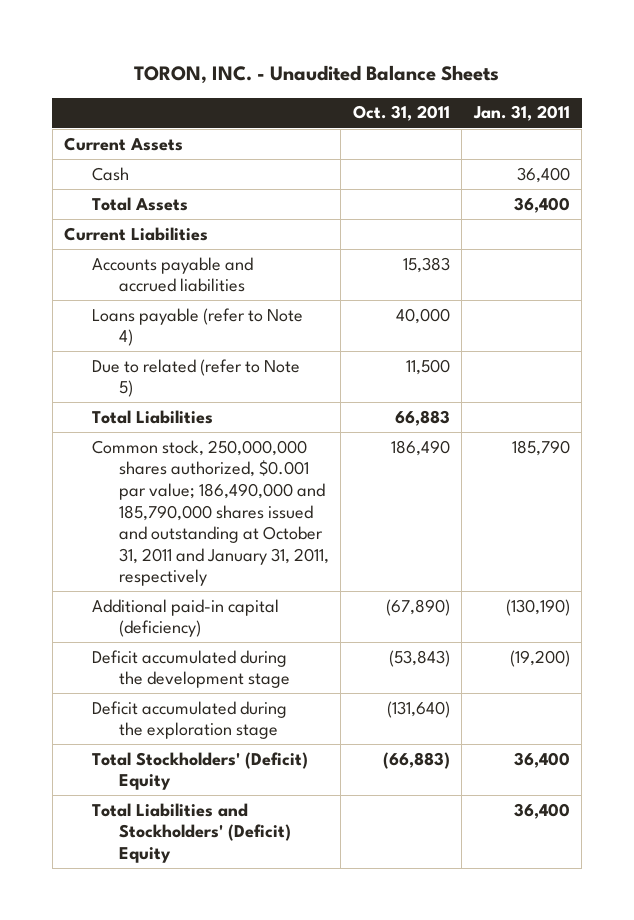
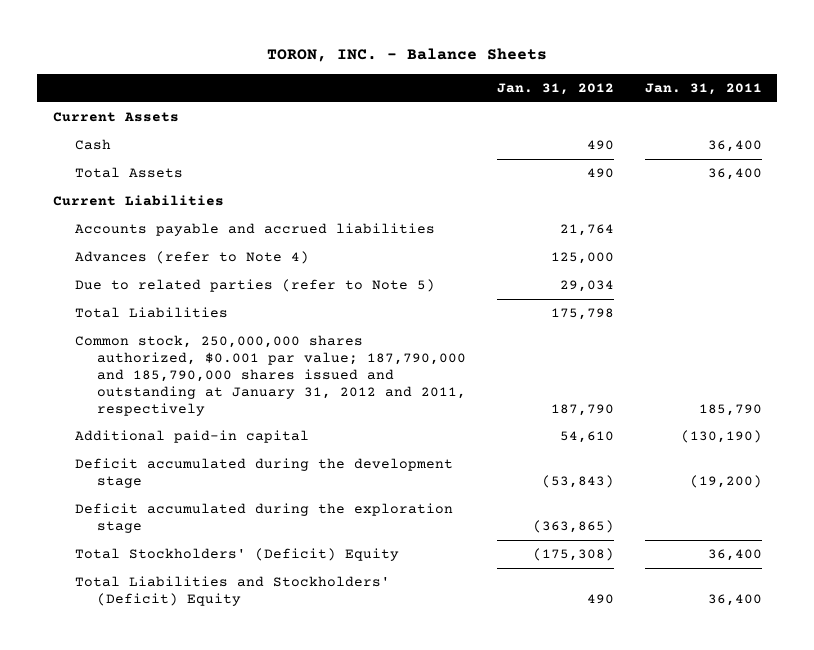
- TORON, INC. - Unaudited Balance Sheets
+ TORON, INC. - Balance Sheets
- | Oct. 31, 2011 | Jan. 31, 2011
+ | Jan. 31, 2012 | Jan. 31, 2011
- Loans payable (refer to Note 4) | 40,000 |
- Due to related (refer to Note 5) | 11,500 |
+ Advances (refer to Note 4) | 125,000 |
+ Due to related parties (refer to Note 5) | 29,034 |
- Common stock, 250,000,000 shares authorized, $0.001 par value; 186,490,000 and 185,790,000 shares issued and outstanding at October 31, 2011 and January 31, 2011, respectively | 186,490 | 185,790
- Additional paid-in capital (deficiency) | (67,890) | (130,190)
+ Common stock, 250,000,000 shares authorized, $0.001 par value; 187,790,000 and 185,790,000 shares issued and outstanding at January 31, 2012 and 2011, respectively | 187,790 | 185,790
+ Additional paid-in capital | 54,610 | (130,190)

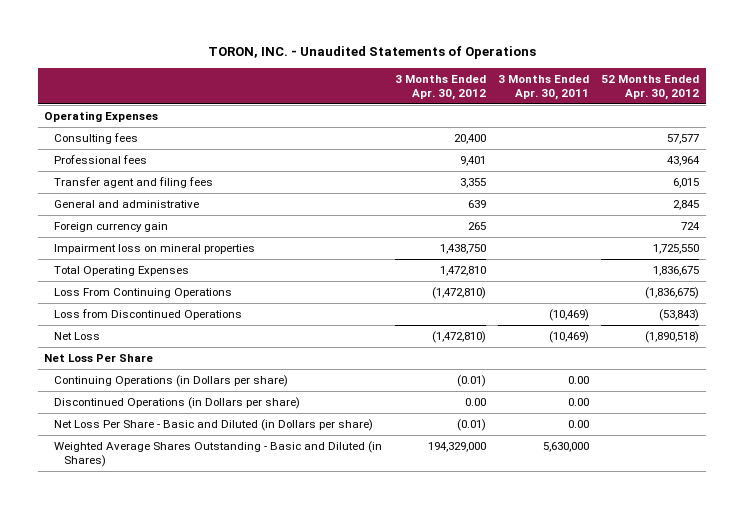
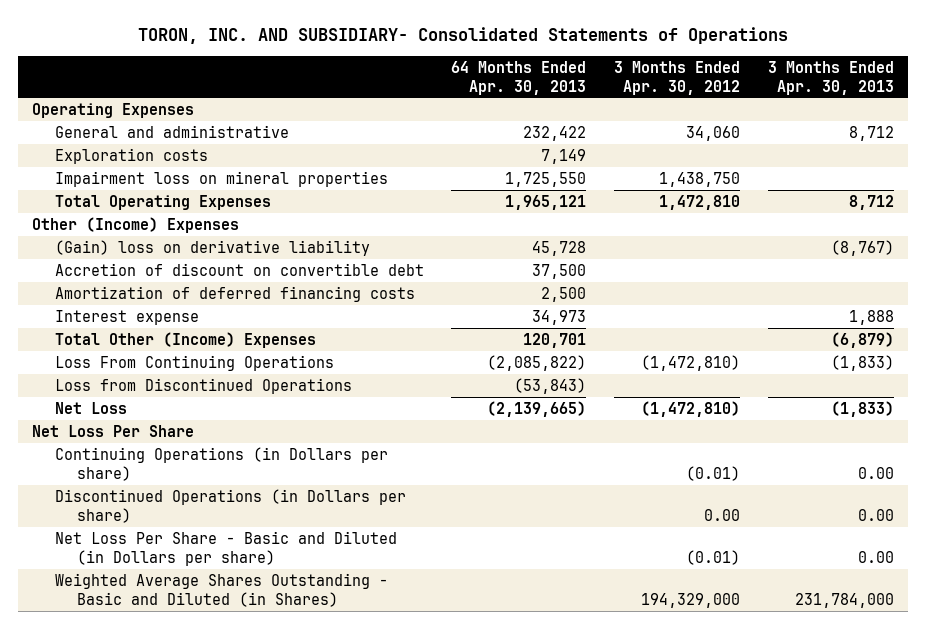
- TORON, INC. - Unaudited Statements of Operations
+ TORON, INC. AND SUBSIDIARY- Consolidated Statements of Operations
- | 3 Months Ended Apr. 30, 2012 | 3 Months Ended Apr. 30, 2011 | 52 Months Ended Apr. 30, 2012
+ | 64 Months Ended Apr. 30, 2013 | 3 Months Ended Apr. 30, 2012 | 3 Months Ended Apr. 30, 2013
- Consulting fees | 20,400 | | 57,577
- Professional fees | 9,401 | | 43,964
- Transfer agent and filing fees | 3,355 | | 6,015
- General and administrative | 639 | | 2,845
- Foreign currency gain | 265 | | 724
+ General and administrative | 232,422 | 34,060 | 8,712
+ Exploration costs | 7,149 | |
+ Other (Income) Expenses
+ (Gain) loss on derivative liability | 45,728 | | (8,767)
+ Accretion of discount on convertible debt | 37,500 | |
+ Amortization of deferred financing costs | 2,500 | |
+ Interest expense | 34,973 | | 1,888
+ Total Other (Income) Expenses | 120,701 | | (6,879)

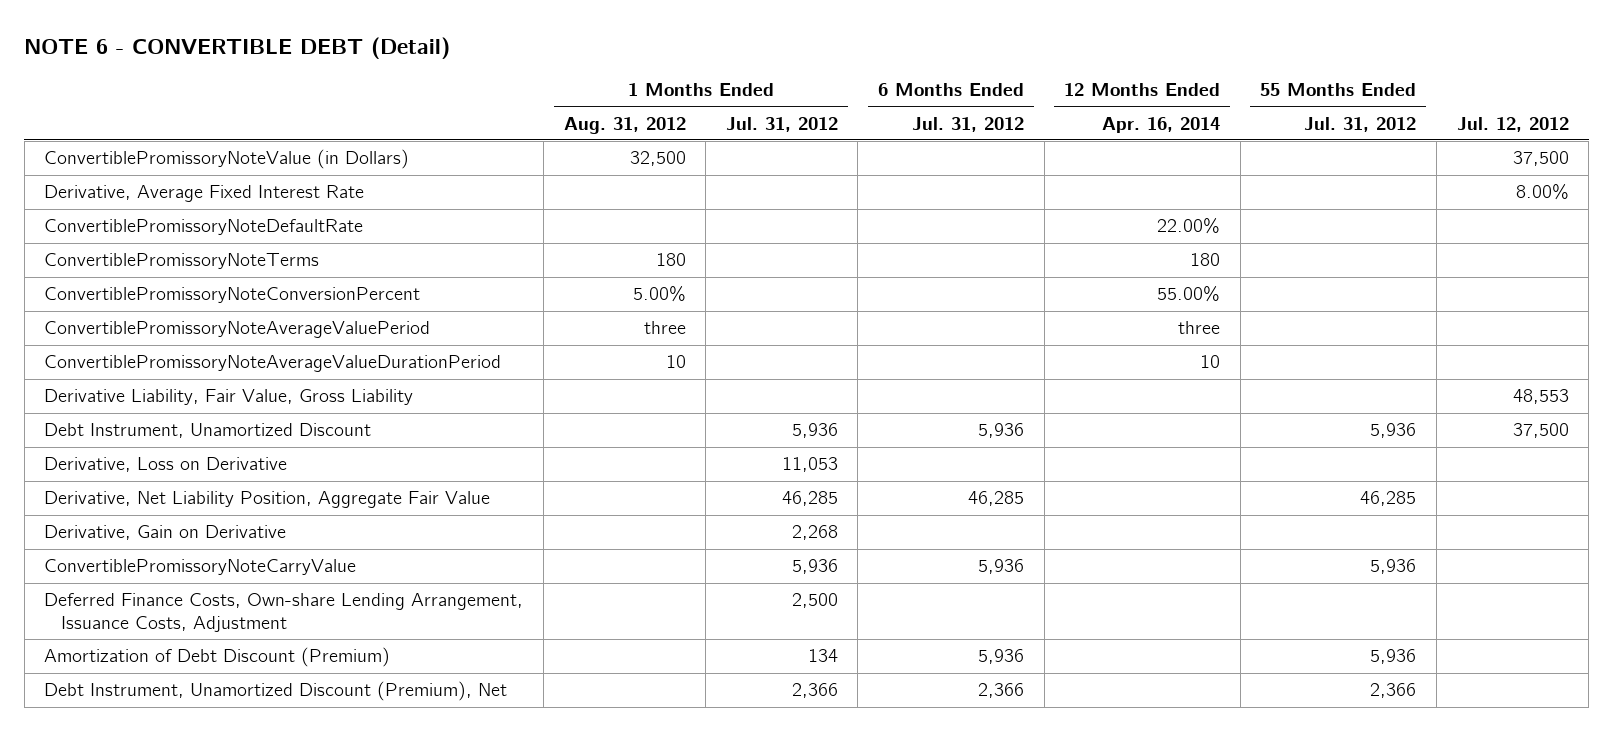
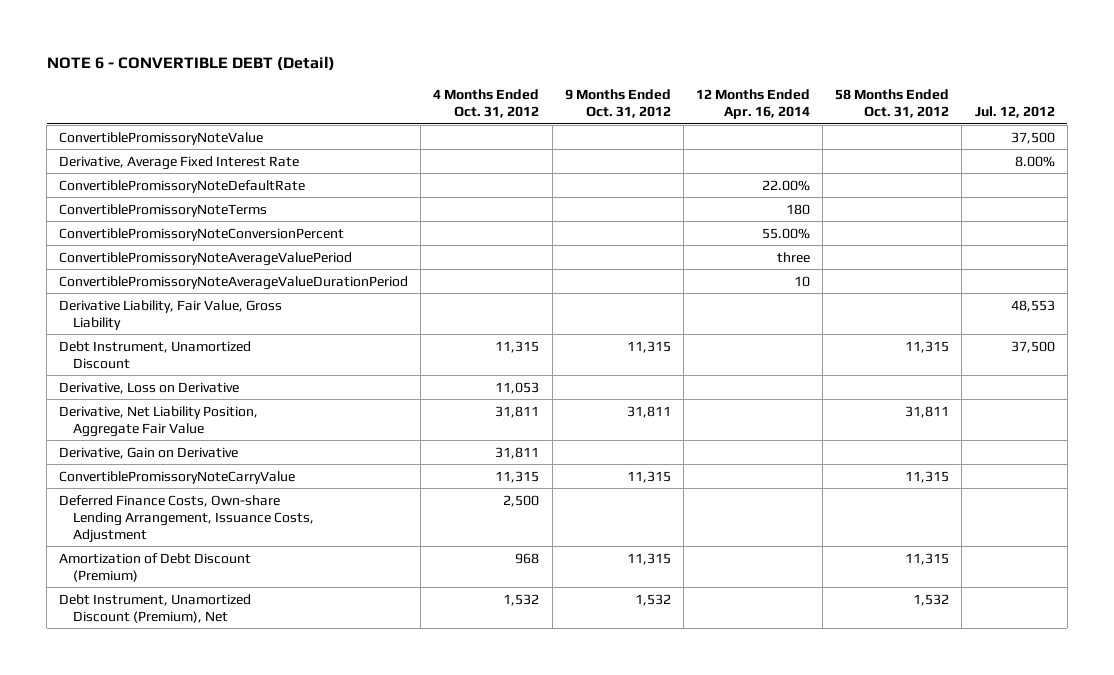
- | 1 Months Ended Aug. 31, 2012 | 1 Months Ended Jul. 31, 2012 | 6 Months Ended Jul. 31, 2012 | 12 Months Ended Apr. 16, 2014 | 55 Months Ended Jul. 31, 2012 | Jul. 12, 2012
+ | 4 Months Ended Oct. 31, 2012 | 9 Months Ended Oct. 31, 2012 | 12 Months Ended Apr. 16, 2014 | 58 Months Ended Oct. 31, 2012 | Jul. 12, 2012
- ConvertiblePromissoryNoteValue (in Dollars) | 32,500 | | | | | 37,500
+ ConvertiblePromissoryNoteValue | | | | | 37,500

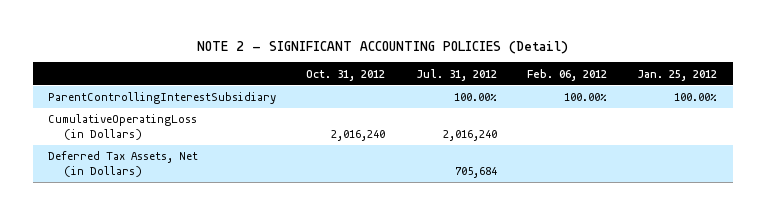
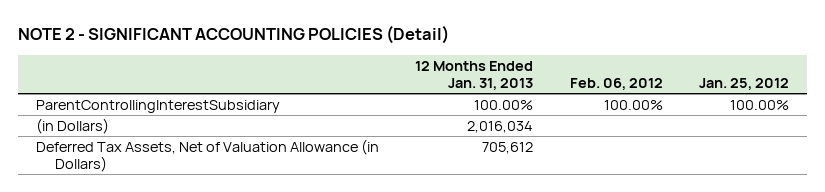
- | Oct. 31, 2012 | Jul. 31, 2012 | Feb. 06, 2012 | Jan. 25, 2012
+ | 12 Months Ended Jan. 31, 2013 | Feb. 06, 2012 | Jan. 25, 2012
- CumulativeOperatingLoss (in Dollars) | 2,016,240 | 2,016,240 | |
- Deferred Tax Assets, Net (in Dollars) | | 705,684 | |
+ (in Dollars) | 2,016,034 | |
+ Deferred Tax Assets, Net of Valuation Allowance (in Dollars) | 705,612 | |

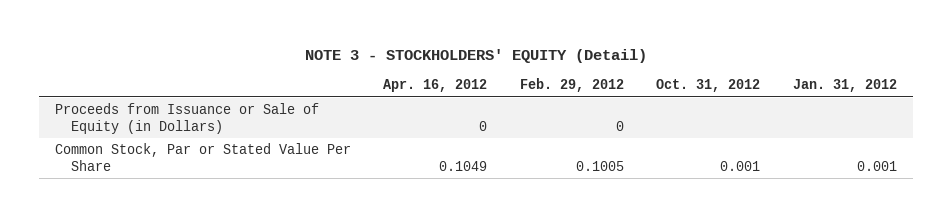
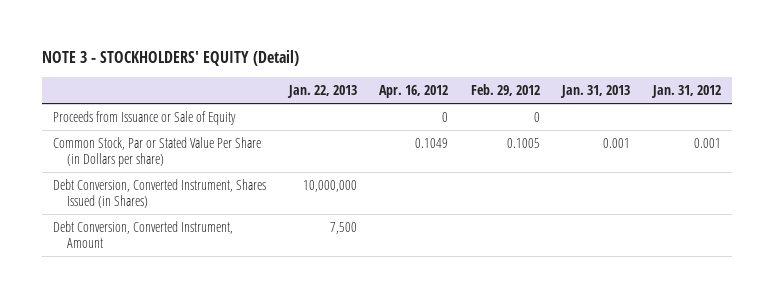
- | Apr. 16, 2012 | Feb. 29, 2012 | Oct. 31, 2012 | Jan. 31, 2012
+ | Jan. 22, 2013 | Apr. 16, 2012 | Feb. 29, 2012 | Jan. 31, 2013 | Jan. 31, 2012
- Proceeds from Issuance or Sale of Equity (in Dollars) | 0 | 0 | |
- Common Stock, Par or Stated Value Per Share | 0.1049 | 0.1005 | 0.001 | 0.001
+ Proceeds from Issuance or Sale of Equity | | 0 | 0 | |
+ Common Stock, Par or Stated Value Per Share (in Dollars per share) | | 0.1049 | 0.1005 | 0.001 | 0.001
+ Debt Conversion, Converted Instrument, Shares Issued (in Shares) | 10,000,000 | | | |
+ Debt Conversion, Converted Instrument, Amount | 7,500 | | | |

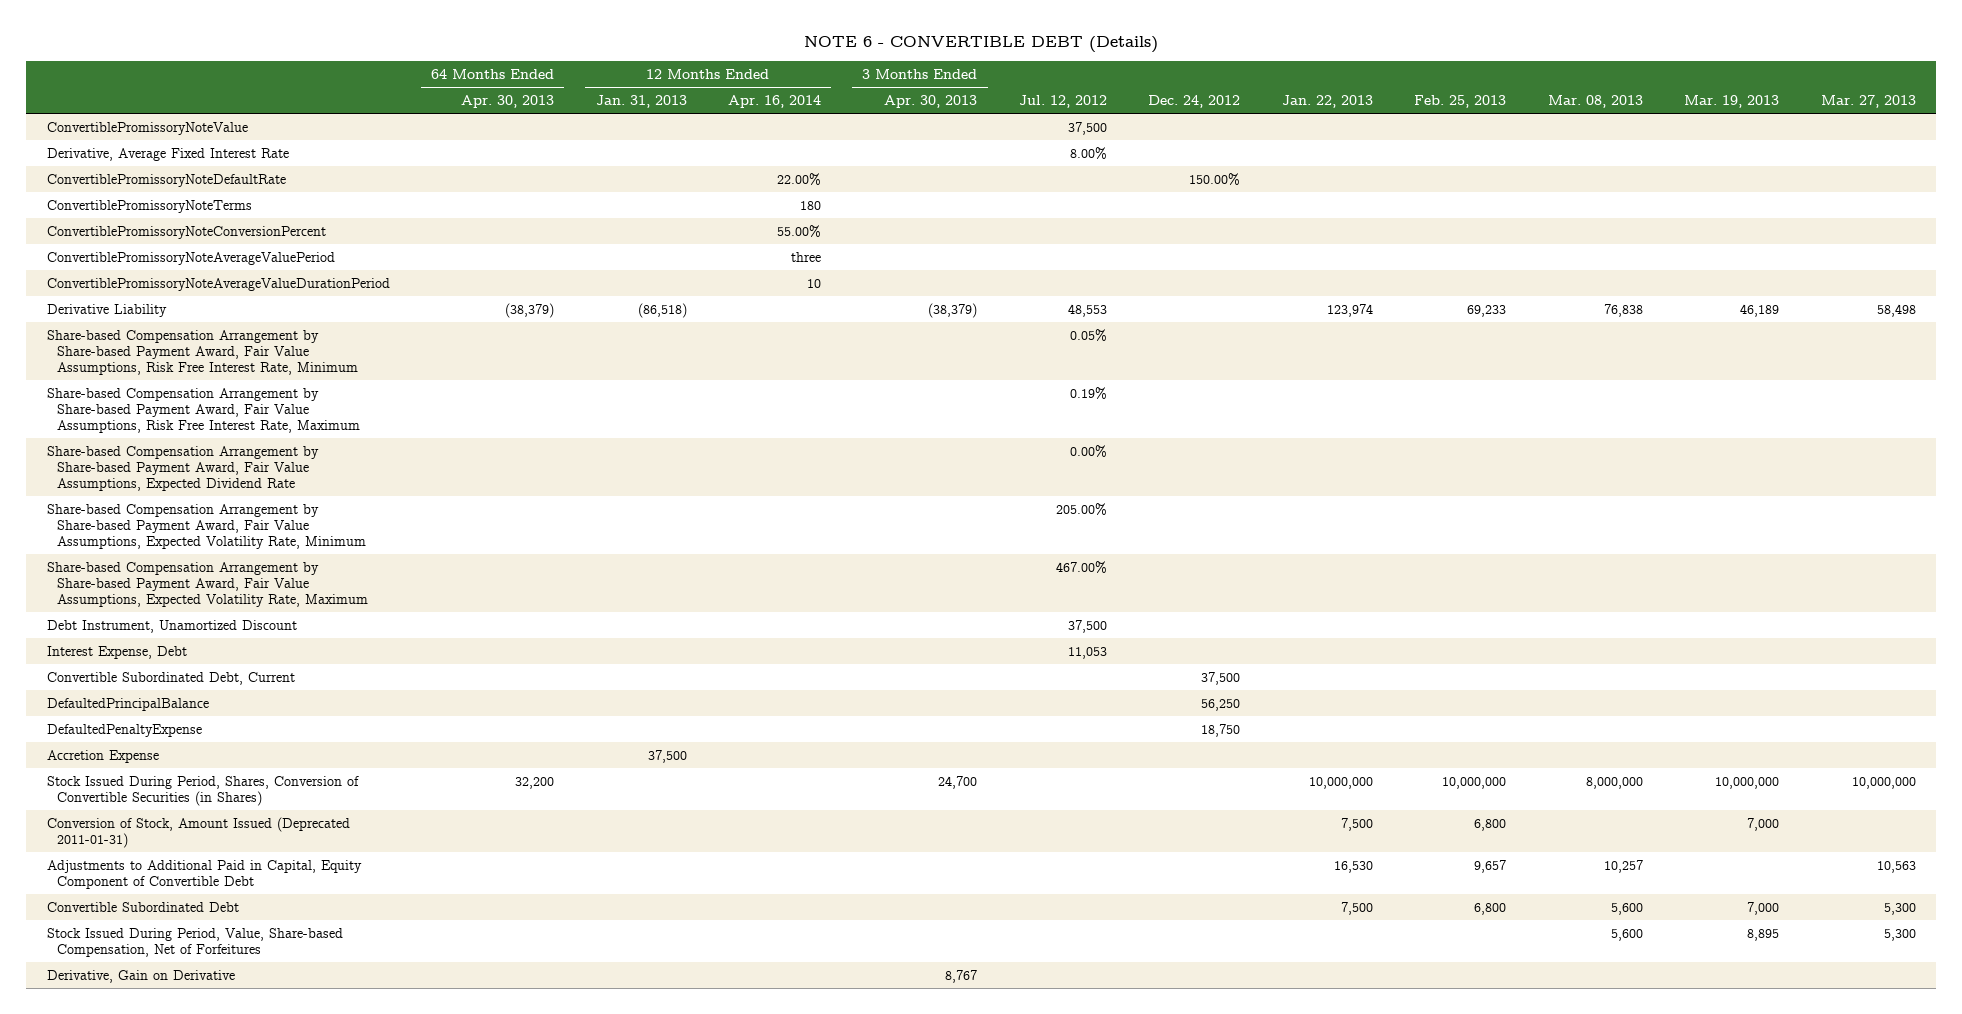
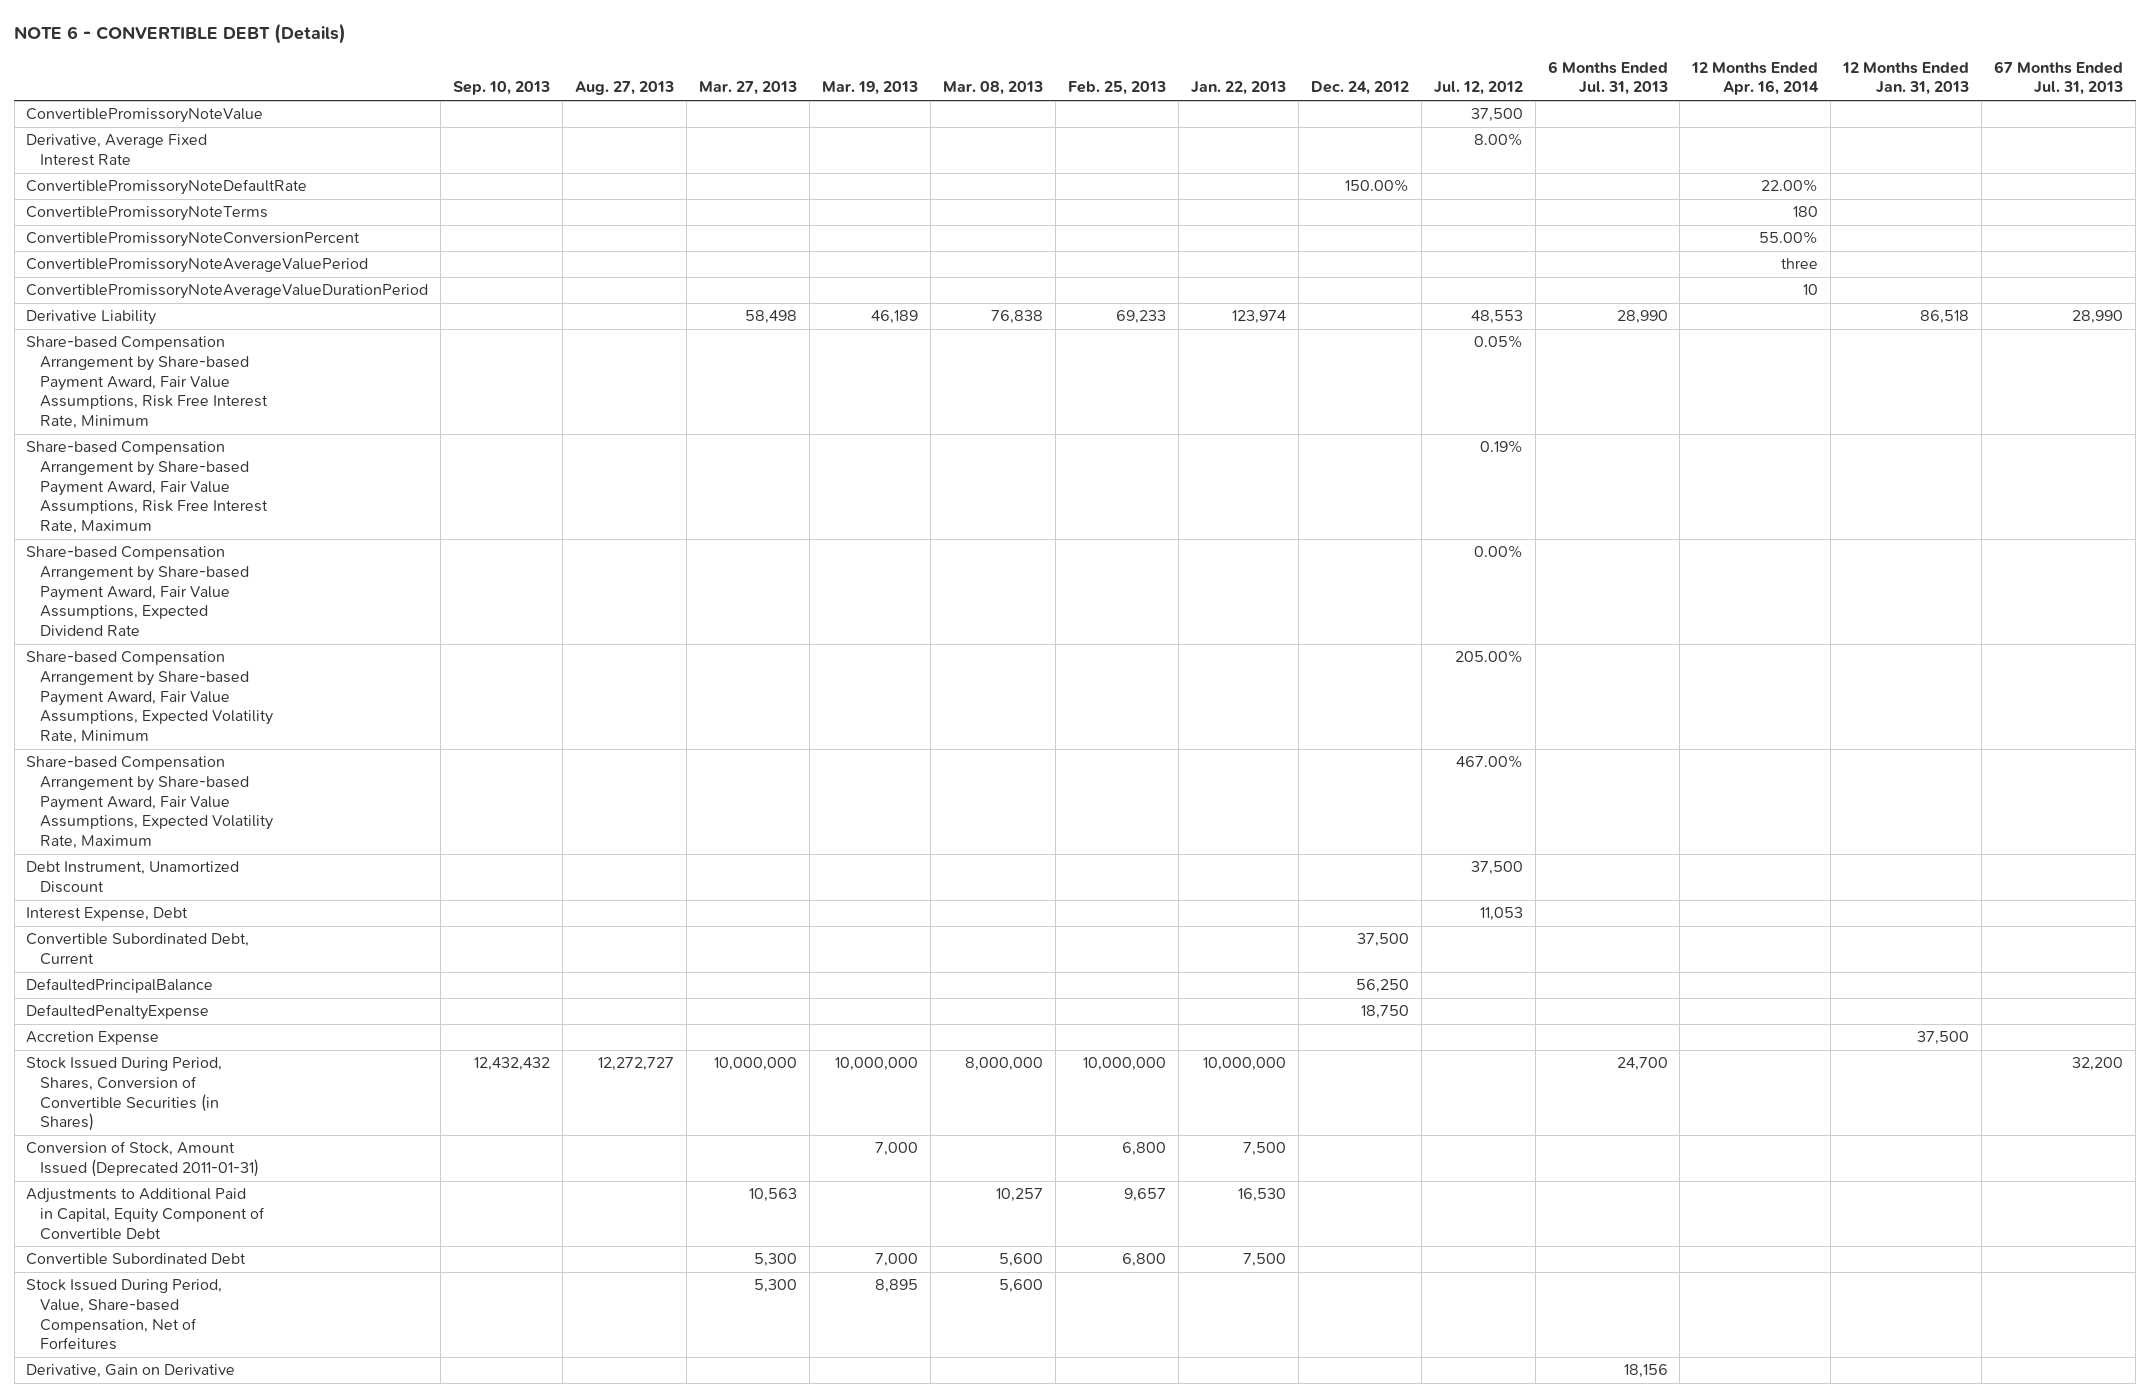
- | 64 Months Ended Apr. 30, 2013 | 12 Months Ended Jan. 31, 2013 | 12 Months Ended Apr. 16, 2014 | 3 Months Ended Apr. 30, 2013 | Jul. 12, 2012 | Dec. 24, 2012 | Jan. 22, 2013 | Feb. 25, 2013 | Mar. 08, 2013 | Mar. 19, 2013 | Mar. 27, 2013
+ | Sep. 10, 2013 | Aug. 27, 2013 | Mar. 27, 2013 | Mar. 19, 2013 | Mar. 08, 2013 | Feb. 25, 2013 | Jan. 22, 2013 | Dec. 24, 2012 | Jul. 12, 2012 | 6 Months Ended Jul. 31, 2013 | 12 Months Ended Apr. 16, 2014 | 12 Months Ended Jan. 31, 2013 | 67 Months Ended Jul. 31, 2013
- Derivative Liability | (38,379) | (86,518) | | (38,379) | 48,553 | | 123,974 | 69,233 | 76,838 | 46,189 | 58,498
+ Derivative Liability | | | 58,498 | 46,189 | 76,838 | 69,233 | 123,974 | | 48,553 | 28,990 | | 86,518 | 28,990

